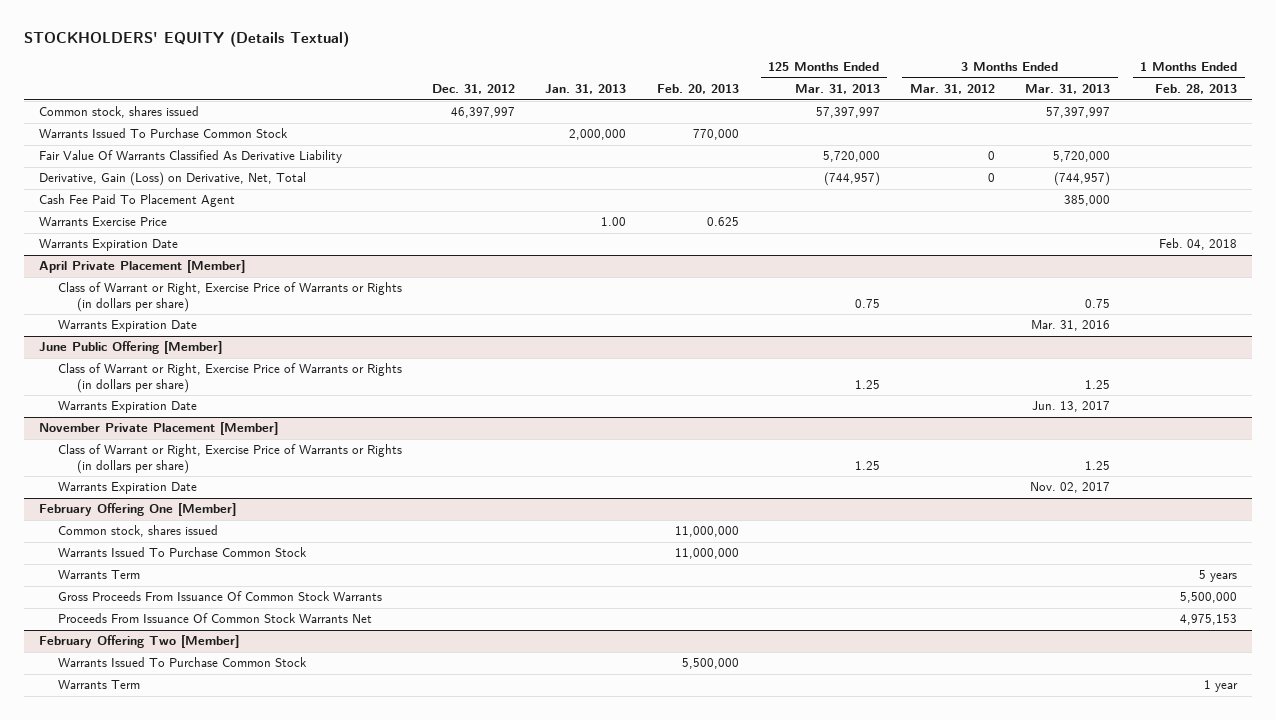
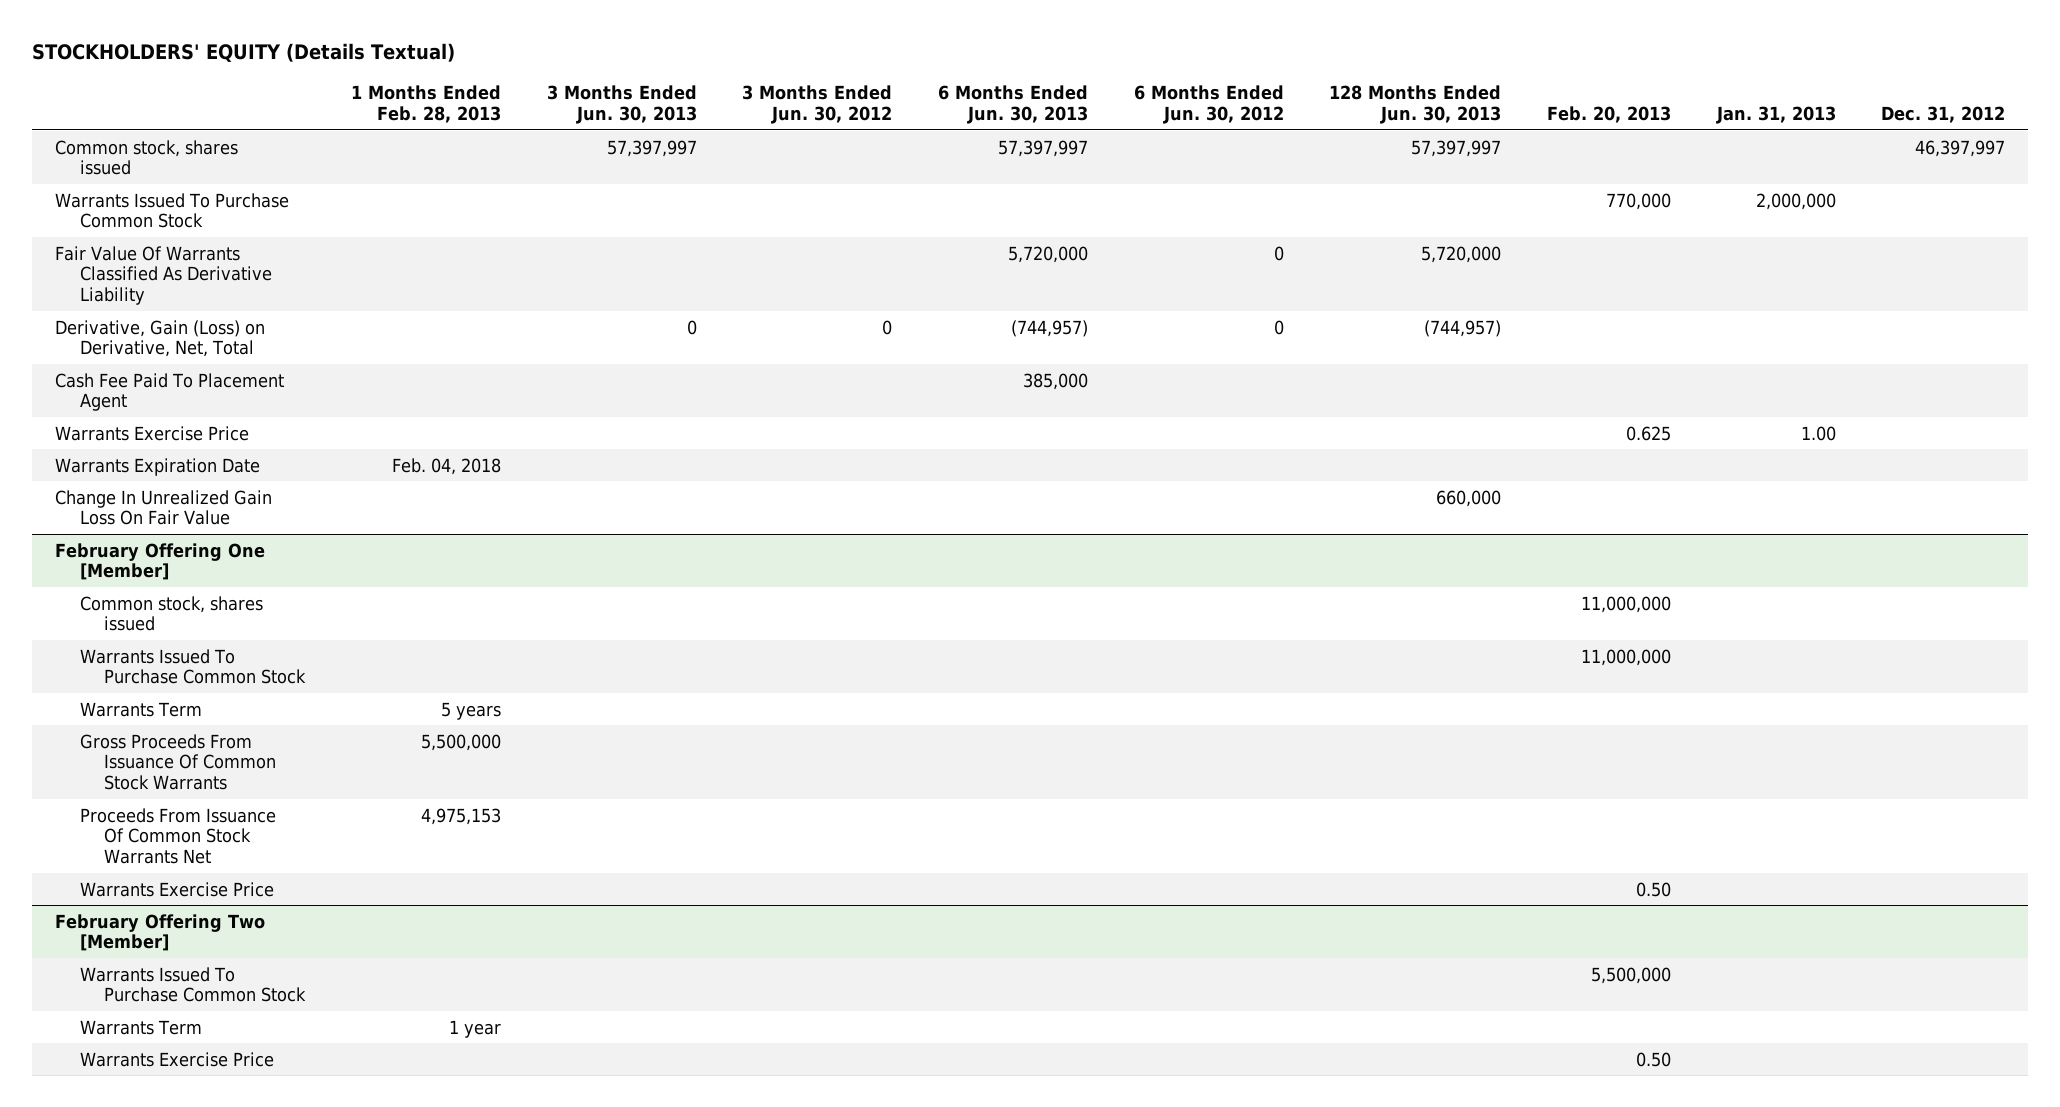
- | Dec. 31, 2012 | Jan. 31, 2013 | Feb. 20, 2013 | 125 Months Ended Mar. 31, 2013 | 3 Months Ended Mar. 31, 2012 | 3 Months Ended Mar. 31, 2013 | 1 Months Ended Feb. 28, 2013
+ | 1 Months Ended Feb. 28, 2013 | 3 Months Ended Jun. 30, 2013 | 3 Months Ended Jun. 30, 2012 | 6 Months Ended Jun. 30, 2013 | 6 Months Ended Jun. 30, 2012 | 128 Months Ended Jun. 30, 2013 | Feb. 20, 2013 | Jan. 31, 2013 | Dec. 31, 2012
- April Private Placement [Member]
- Class of Warrant or Right, Exercise Price of Warrants or Rights (in dollars per share) | | | | 0.75 | | 0.75 |
- Warrants Expiration Date | | | | | | Mar. 31, 2016 |
- June Public Offering [Member]
- Class of Warrant or Right, Exercise Price of Warrants or Rights (in dollars per share) | | | | 1.25 | | 1.25 |
- Warrants Expiration Date | | | | | | Jun. 13, 2017 |
- November Private Placement [Member]
- Class of Warrant or Right, Exercise Price of Warrants or Rights (in dollars per share) | | | | 1.25 | | 1.25 |
- Warrants Expiration Date | | | | | | Nov. 02, 2017 |
+ Change In Unrealized Gain Loss On Fair Value | | | | | | 660,000 | | |
@ February Offering One [Member]
+ Warrants Exercise Price | | | | | | | 0.50 | |
@ February Offering Two [Member]
+ Warrants Exercise Price | | | | | | | 0.50 | |

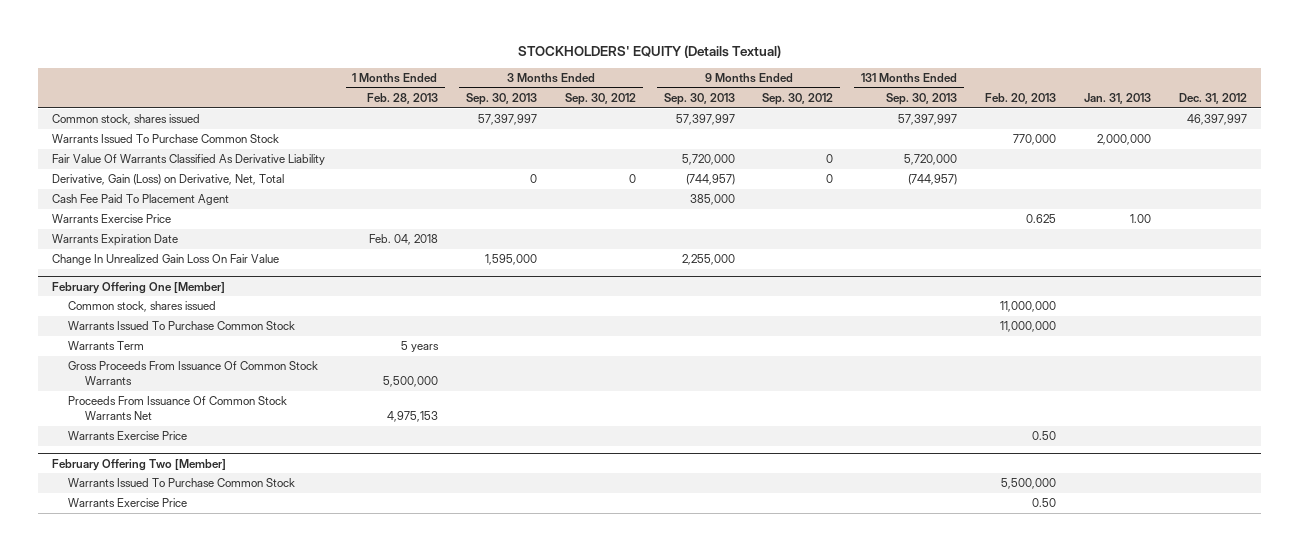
- | 1 Months Ended Feb. 28, 2013 | 3 Months Ended Jun. 30, 2013 | 3 Months Ended Jun. 30, 2012 | 6 Months Ended Jun. 30, 2013 | 6 Months Ended Jun. 30, 2012 | 128 Months Ended Jun. 30, 2013 | Feb. 20, 2013 | Jan. 31, 2013 | Dec. 31, 2012
+ | 1 Months Ended Feb. 28, 2013 | 3 Months Ended Sep. 30, 2013 | 3 Months Ended Sep. 30, 2012 | 9 Months Ended Sep. 30, 2013 | 9 Months Ended Sep. 30, 2012 | 131 Months Ended Sep. 30, 2013 | Feb. 20, 2013 | Jan. 31, 2013 | Dec. 31, 2012
@ February Offering Two [Member]
- Warrants Term | 1 year | | | | | | | |

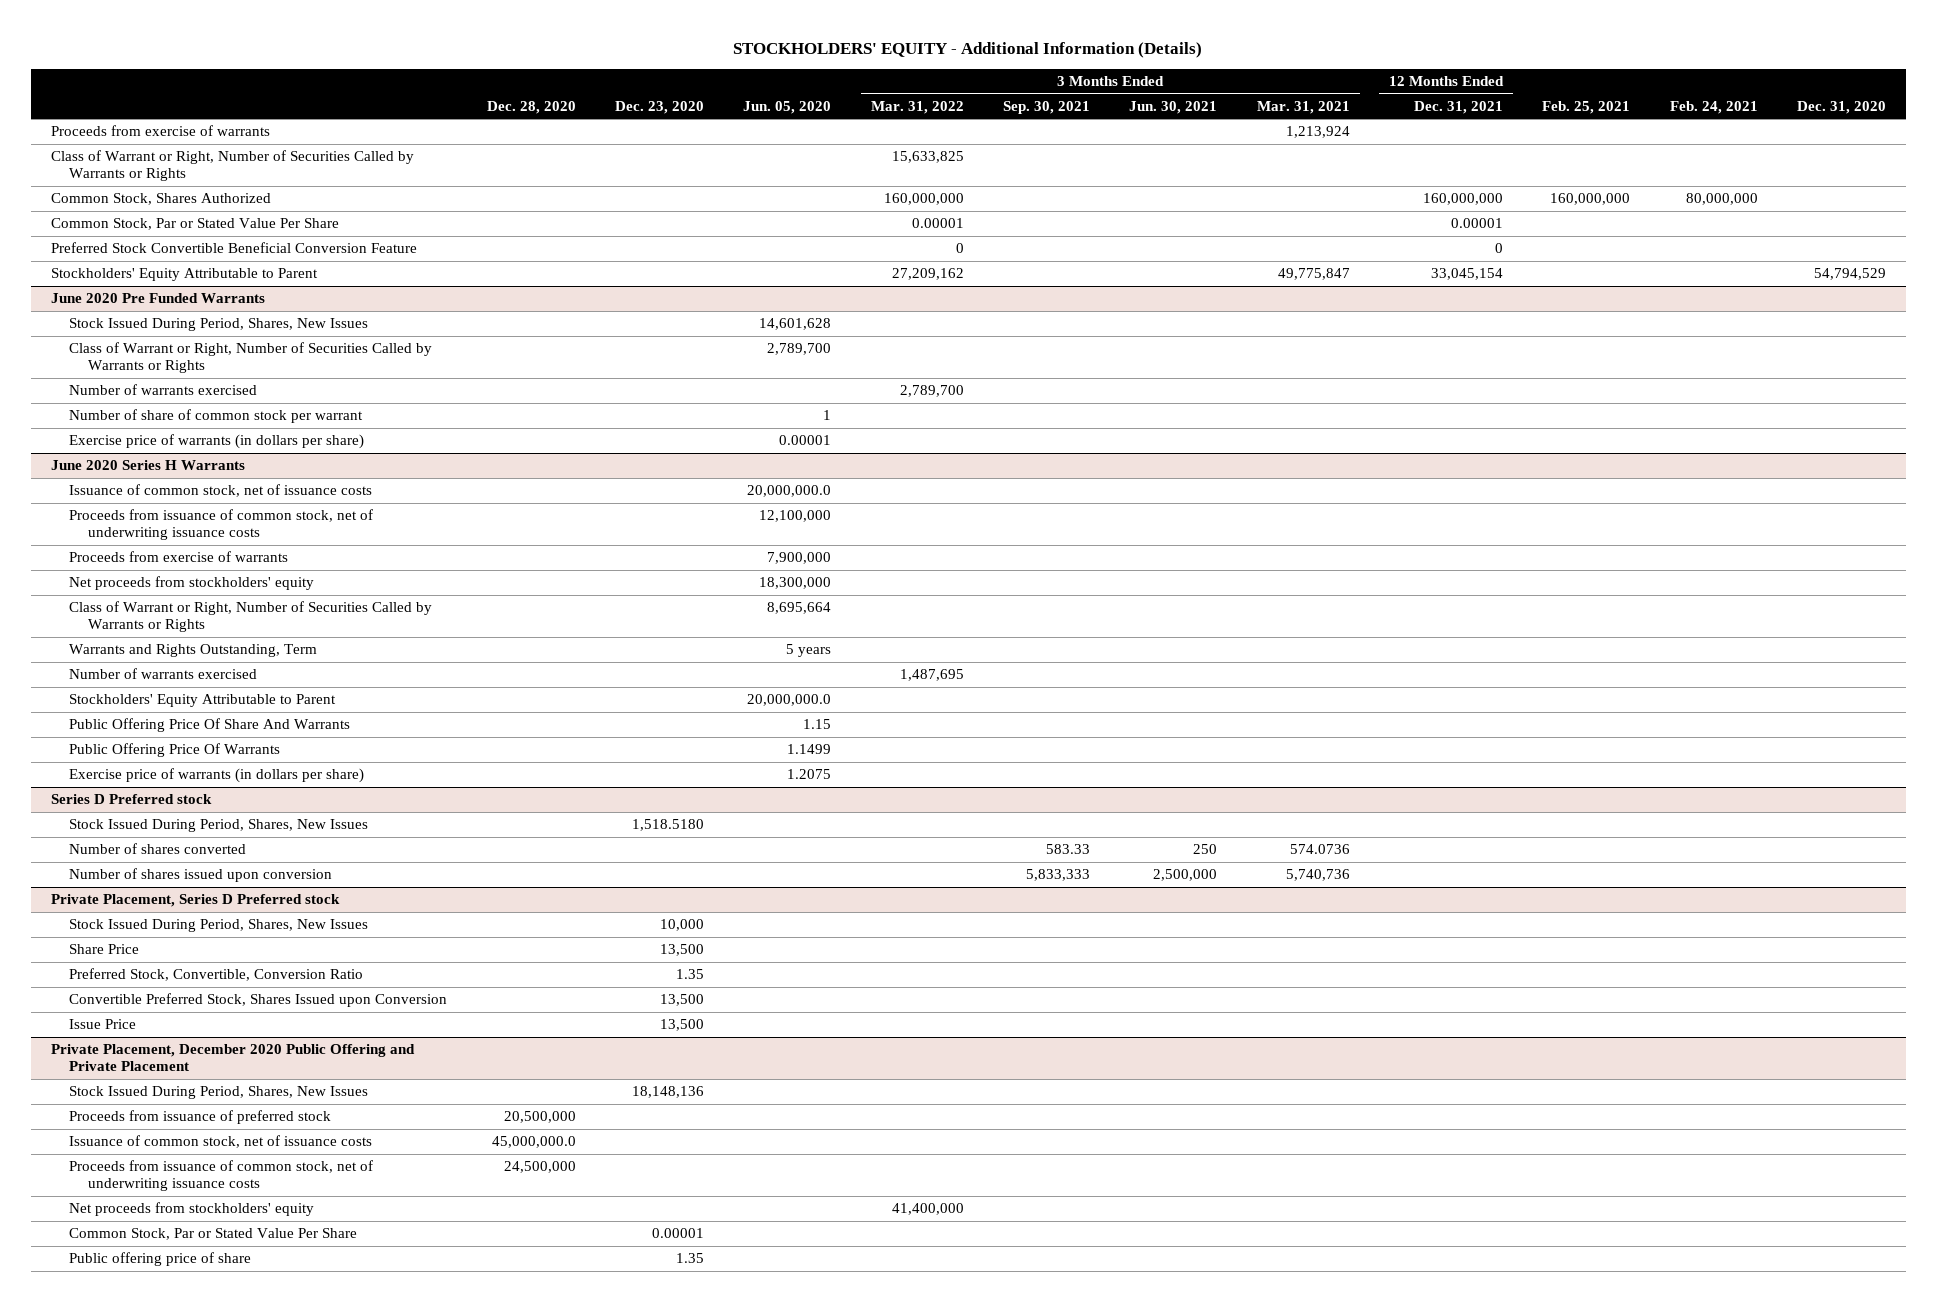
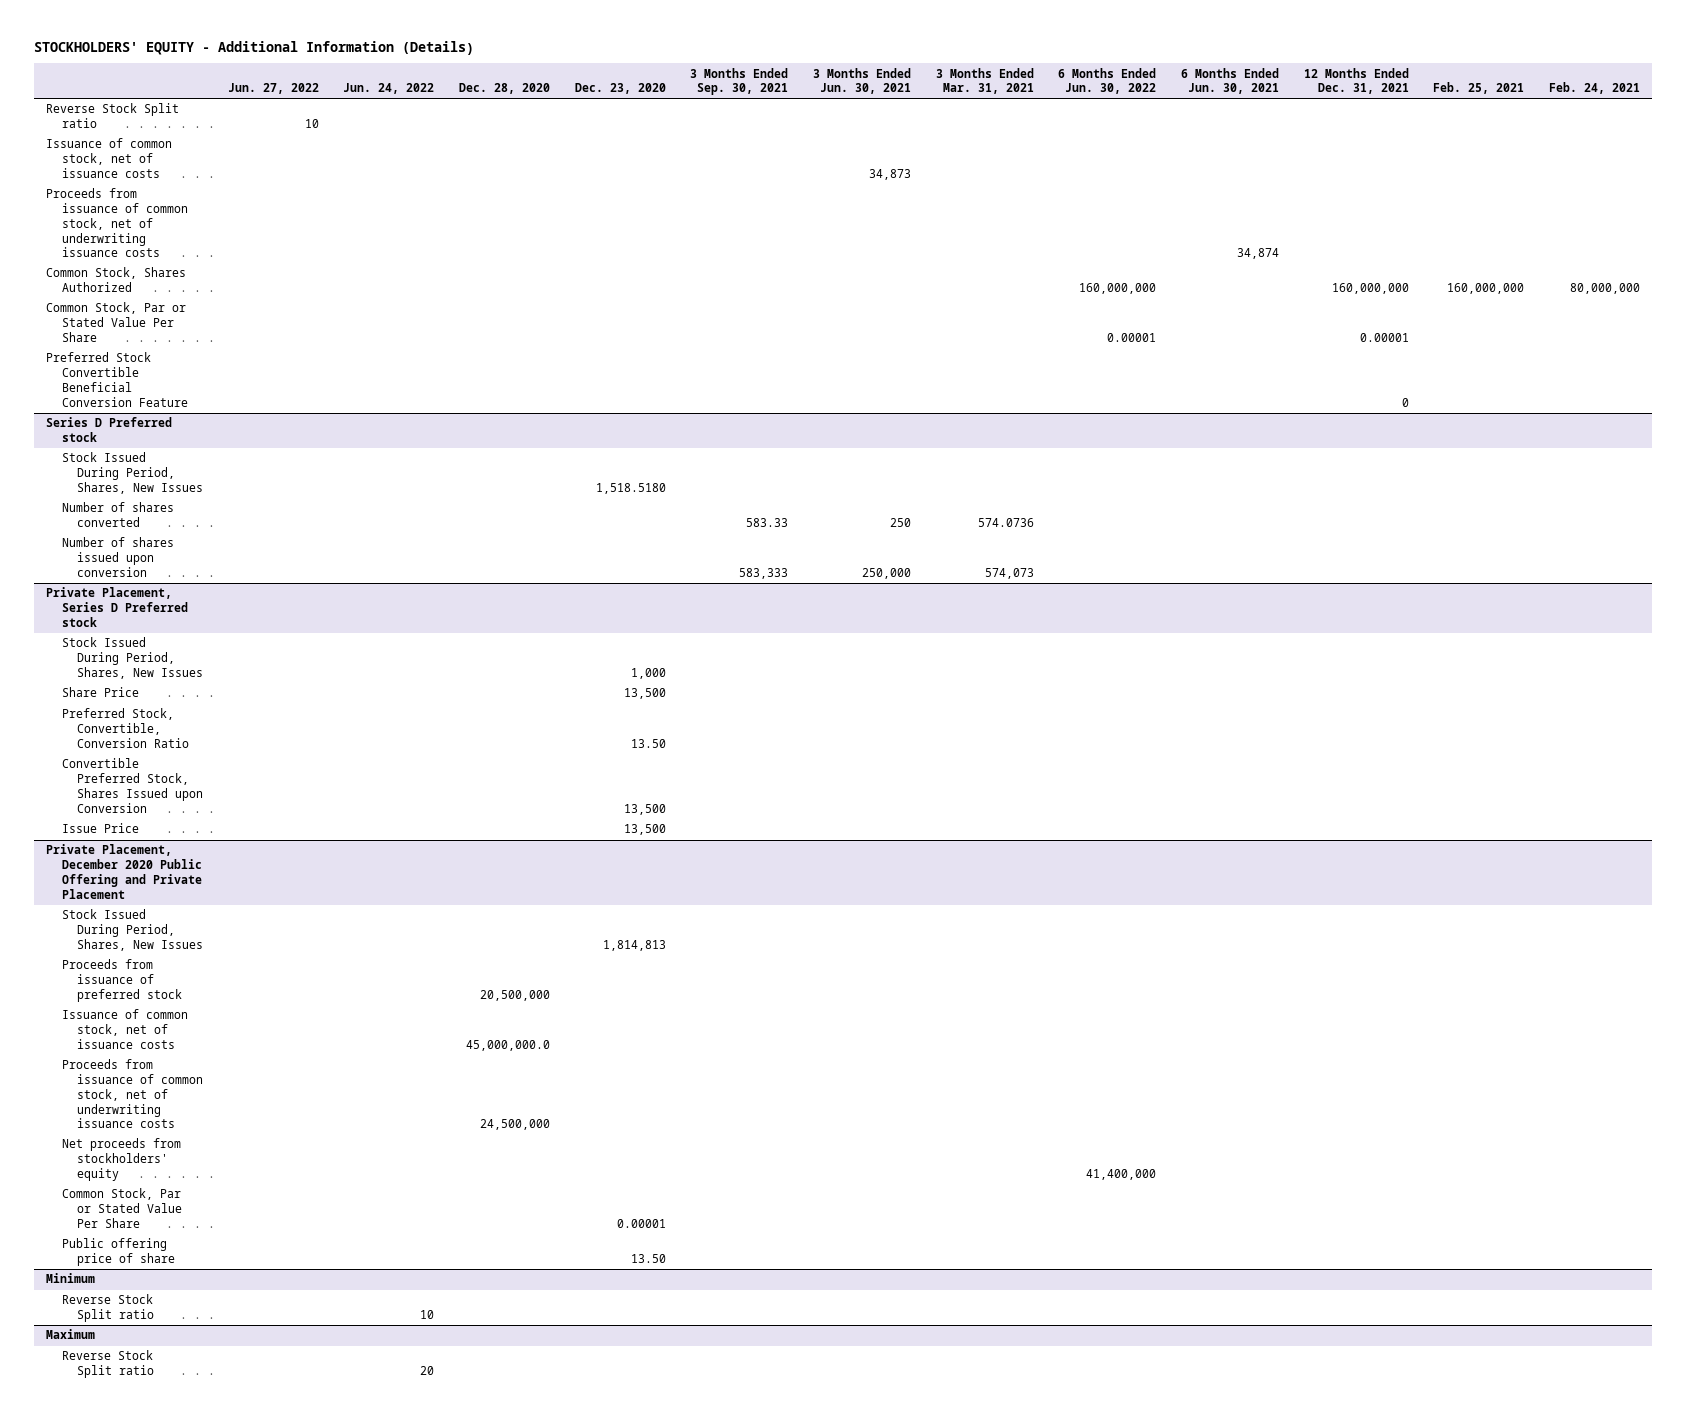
- | Dec. 28, 2020 | Dec. 23, 2020 | Jun. 05, 2020 | 3 Months Ended Mar. 31, 2022 | 3 Months Ended Sep. 30, 2021 | 3 Months Ended Jun. 30, 2021 | 3 Months Ended Mar. 31, 2021 | 12 Months Ended Dec. 31, 2021 | Feb. 25, 2021 | Feb. 24, 2021 | Dec. 31, 2020
+ | Jun. 27, 2022 | Jun. 24, 2022 | Dec. 28, 2020 | Dec. 23, 2020 | 3 Months Ended Sep. 30, 2021 | 3 Months Ended Jun. 30, 2021 | 3 Months Ended Mar. 31, 2021 | 6 Months Ended Jun. 30, 2022 | 6 Months Ended Jun. 30, 2021 | 12 Months Ended Dec. 31, 2021 | Feb. 25, 2021 | Feb. 24, 2021
- Proceeds from exercise of warrants | | | | | | | 1,213,924 | | | |
- Class of Warrant or Right, Number of Securities Called by Warrants or Rights | | | | 15,633,825 | | | | | | |
+ Reverse Stock Split ratio | 10 | | | | | | | | | | |
+ Issuance of common stock, net of issuance costs | | | | | | 34,873 | | | | | |
+ Proceeds from issuance of common stock, net of underwriting issuance costs | | | | | | | | | 34,874 | | |
- Stockholders' Equity Attributable to Parent | | | | 27,209,162 | | | 49,775,847 | 33,045,154 | | | 54,794,529
- June 2020 Pre Funded Warrants
- Stock Issued During Period, Shares, New Issues | | | 14,601,628 | | | | | | | |
- Class of Warrant or Right, Number of Securities Called by Warrants or Rights | | | 2,789,700 | | | | | | | |
- Number of warrants exercised | | | | 2,789,700 | | | | | | |
- Number of share of common stock per warrant | | | 1 | | | | | | | |
- Exercise price of warrants (in dollars per share) | | | 0.00001 | | | | | | | |
- June 2020 Series H Warrants
- Issuance of common stock, net of issuance costs | | | 20,000,000.0 | | | | | | | |
- Proceeds from issuance of common stock, net of underwriting issuance costs | | | 12,100,000 | | | | | | | |
- Proceeds from exercise of warrants | | | 7,900,000 | | | | | | | |
- Net proceeds from stockholders' equity | | | 18,300,000 | | | | | | | |
- Class of Warrant or Right, Number of Securities Called by Warrants or Rights | | | 8,695,664 | | | | | | | |
- Warrants and Rights Outstanding, Term | | | 5 years | | | | | | | |
- Number of warrants exercised | | | | 1,487,695 | | | | | | |
- Stockholders' Equity Attributable to Parent | | | 20,000,000.0 | | | | | | | |
- Public Offering Price Of Share And Warrants | | | 1.15 | | | | | | | |
- Public Offering Price Of Warrants | | | 1.1499 | | | | | | | |
- Exercise price of warrants (in dollars per share) | | | 1.2075 | | | | | | | |
@ Series D Preferred stock
- Number of shares issued upon conversion | | | | | 5,833,333 | 2,500,000 | 5,740,736 | | | |
+ Number of shares issued upon conversion | | | | | 583,333 | 250,000 | 574,073 | | | | |
@ Private Placement, Series D Preferred stock
- Stock Issued During Period, Shares, New Issues | | 10,000 | | | | | | | | |
+ Stock Issued During Period, Shares, New Issues | | | | 1,000 | | | | | | | |
- Preferred Stock, Convertible, Conversion Ratio | | 1.35 | | | | | | | | |
+ Preferred Stock, Convertible, Conversion Ratio | | | | 13.50 | | | | | | | |
@ Private Placement, December 2020 Public Offering and Private Placement
- Stock Issued During Period, Shares, New Issues | | 18,148,136 | | | | | | | | |
+ Stock Issued During Period, Shares, New Issues | | | | 1,814,813 | | | | | | | |
- Public offering price of share | | 1.35 | | | | | | | | |
+ Public offering price of share | | | | 13.50 | | | | | | | |
+ Minimum
+ Reverse Stock Split ratio | | 10 | | | | | | | | | |
+ Maximum
+ Reverse Stock Split ratio | | 20 | | | | | | | | | |

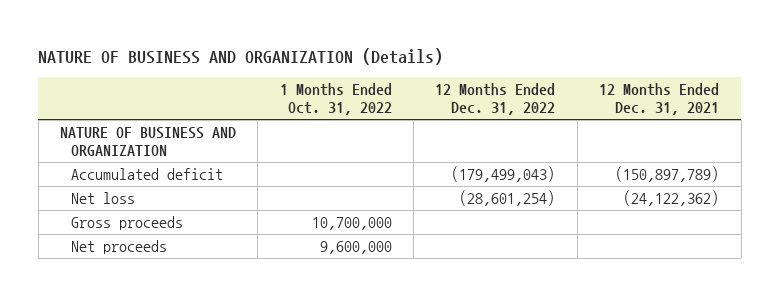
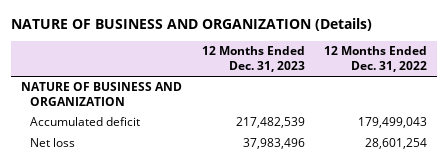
- | 1 Months Ended Oct. 31, 2022 | 12 Months Ended Dec. 31, 2022 | 12 Months Ended Dec. 31, 2021
+ | 12 Months Ended Dec. 31, 2023 | 12 Months Ended Dec. 31, 2022
- Accumulated deficit | | (179,499,043) | (150,897,789)
- Net loss | | (28,601,254) | (24,122,362)
- Gross proceeds | 10,700,000 | |
- Net proceeds | 9,600,000 | |
+ Accumulated deficit | 217,482,539 | 179,499,043
+ Net loss | 37,983,496 | 28,601,254

